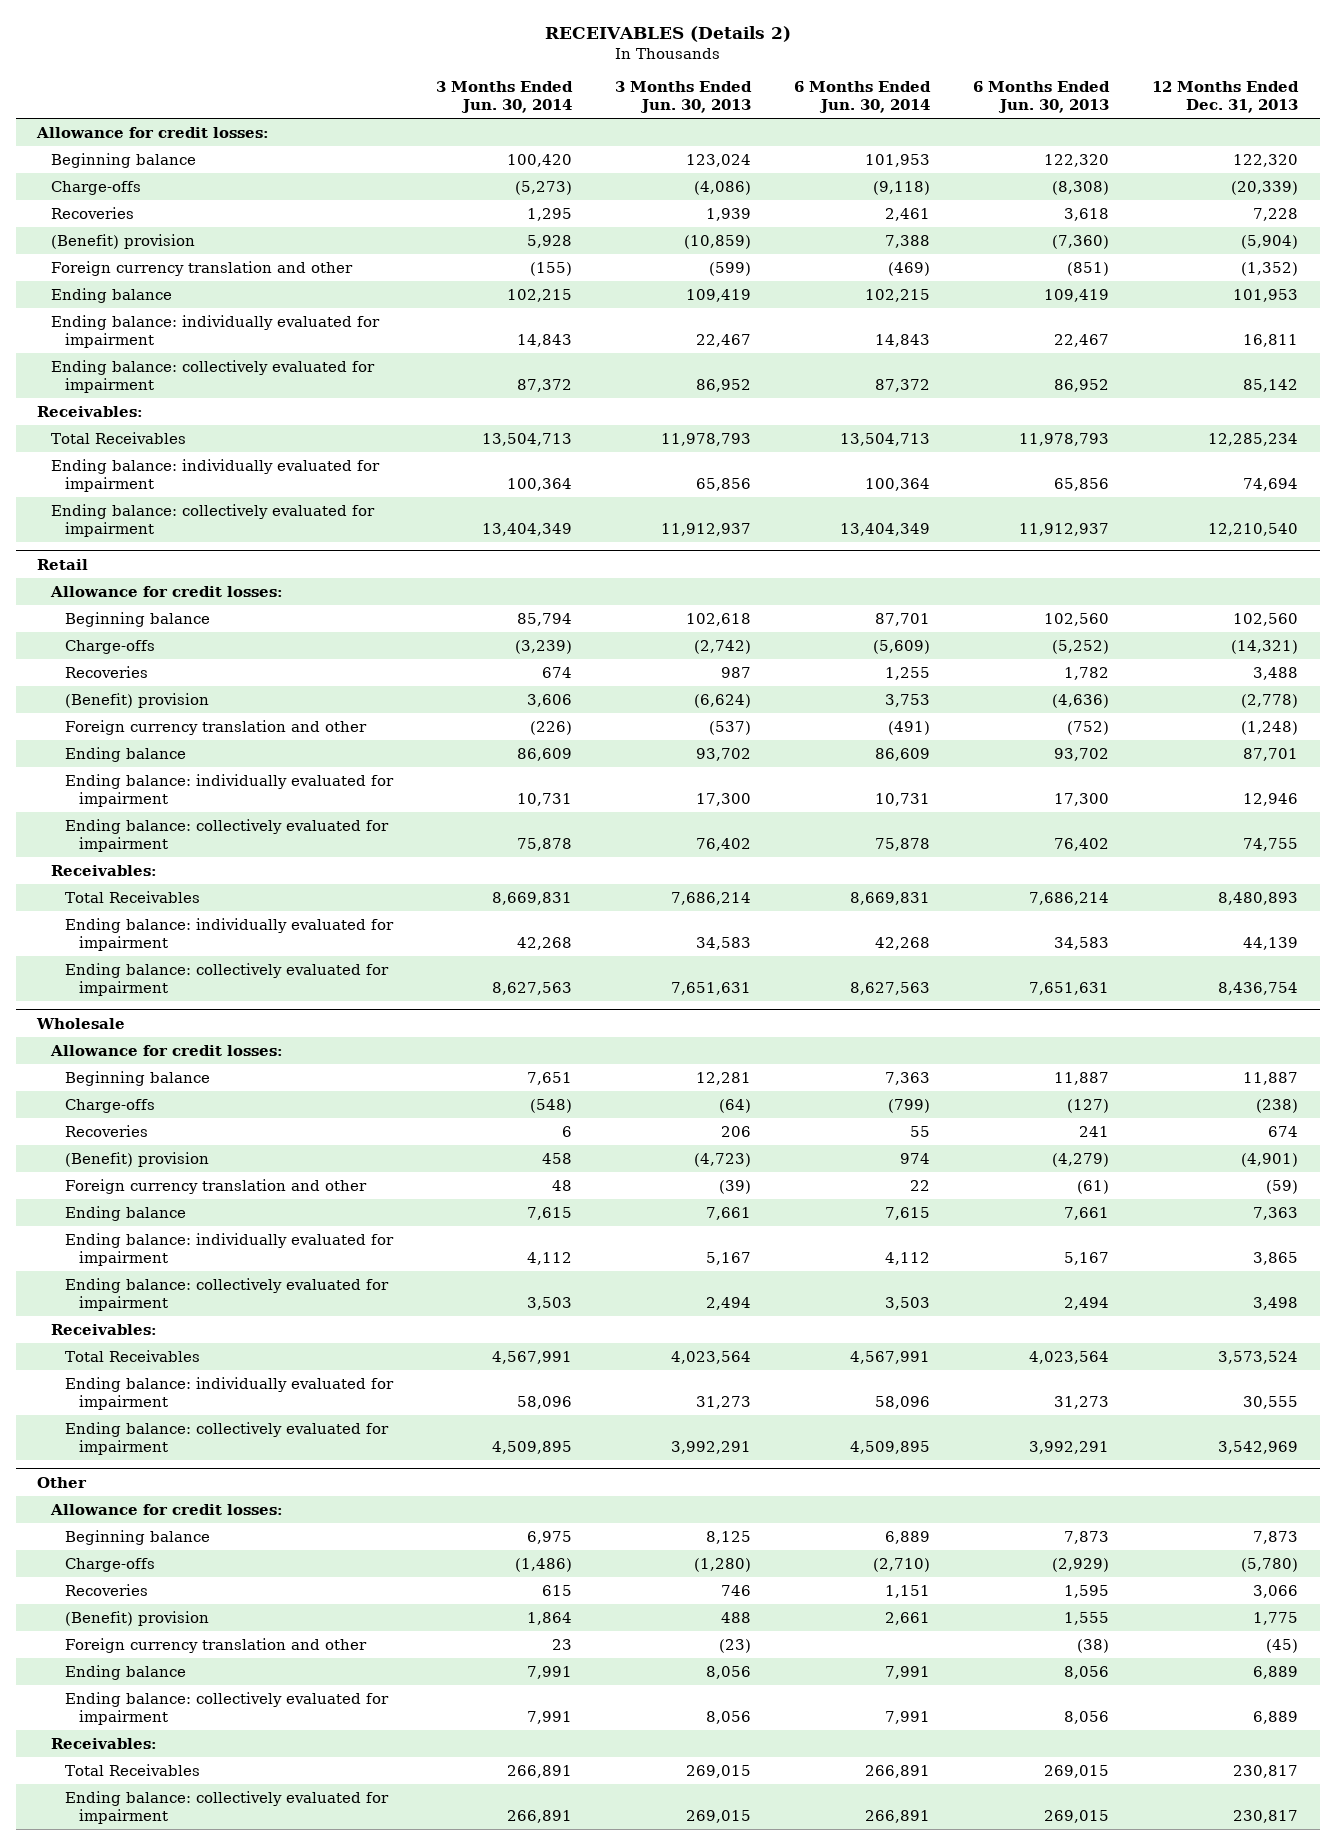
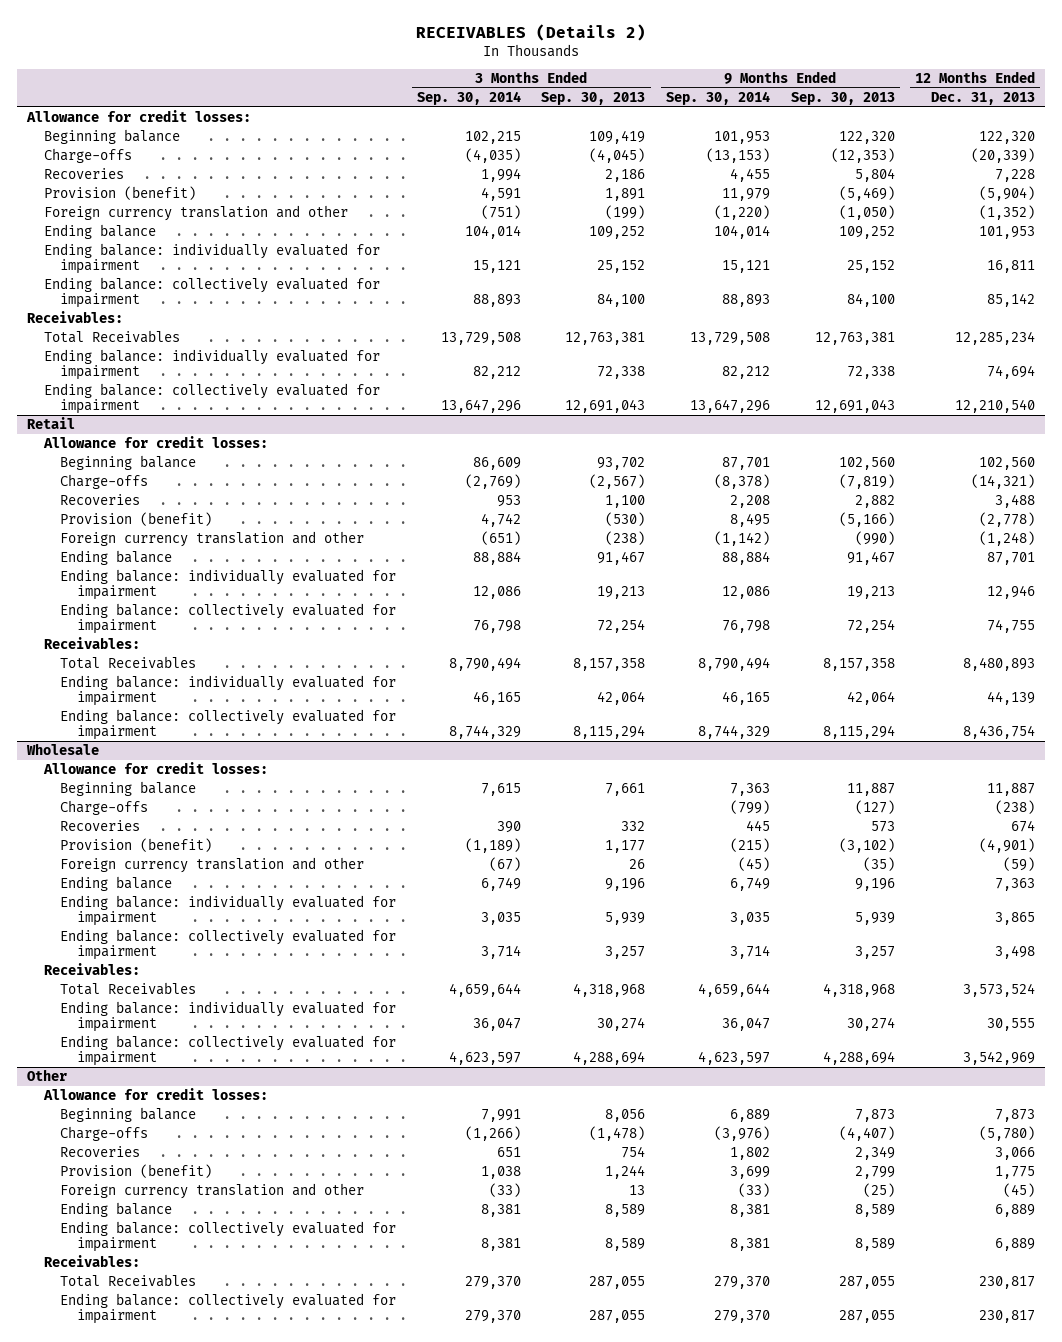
- | 3 Months Ended Jun. 30, 2014 | 3 Months Ended Jun. 30, 2013 | 6 Months Ended Jun. 30, 2014 | 6 Months Ended Jun. 30, 2013 | 12 Months Ended Dec. 31, 2013
+ | 3 Months Ended Sep. 30, 2014 | 3 Months Ended Sep. 30, 2013 | 9 Months Ended Sep. 30, 2014 | 9 Months Ended Sep. 30, 2013 | 12 Months Ended Dec. 31, 2013
- (Benefit) provision | 5,928 | (10,859) | 7,388 | (7,360) | (5,904)
+ Provision (benefit) | 4,591 | 1,891 | 11,979 | (5,469) | (5,904)
@ Retail
- (Benefit) provision | 3,606 | (6,624) | 3,753 | (4,636) | (2,778)
+ Provision (benefit) | 4,742 | (530) | 8,495 | (5,166) | (2,778)
@ Wholesale
- (Benefit) provision | 458 | (4,723) | 974 | (4,279) | (4,901)
+ Provision (benefit) | (1,189) | 1,177 | (215) | (3,102) | (4,901)
@ Other
- (Benefit) provision | 1,864 | 488 | 2,661 | 1,555 | 1,775
+ Provision (benefit) | 1,038 | 1,244 | 3,699 | 2,799 | 1,775

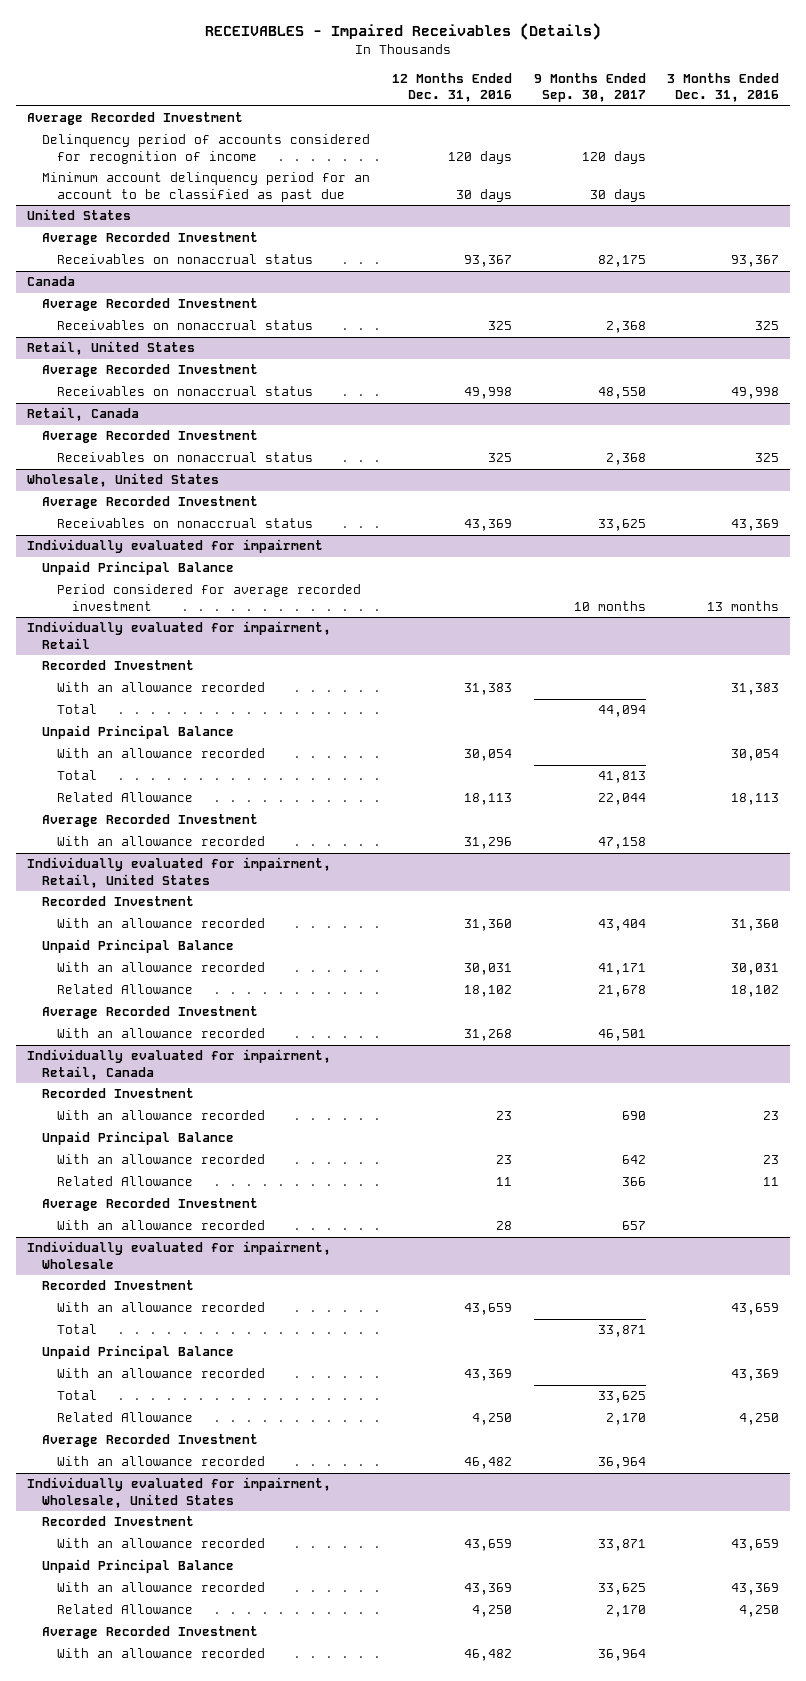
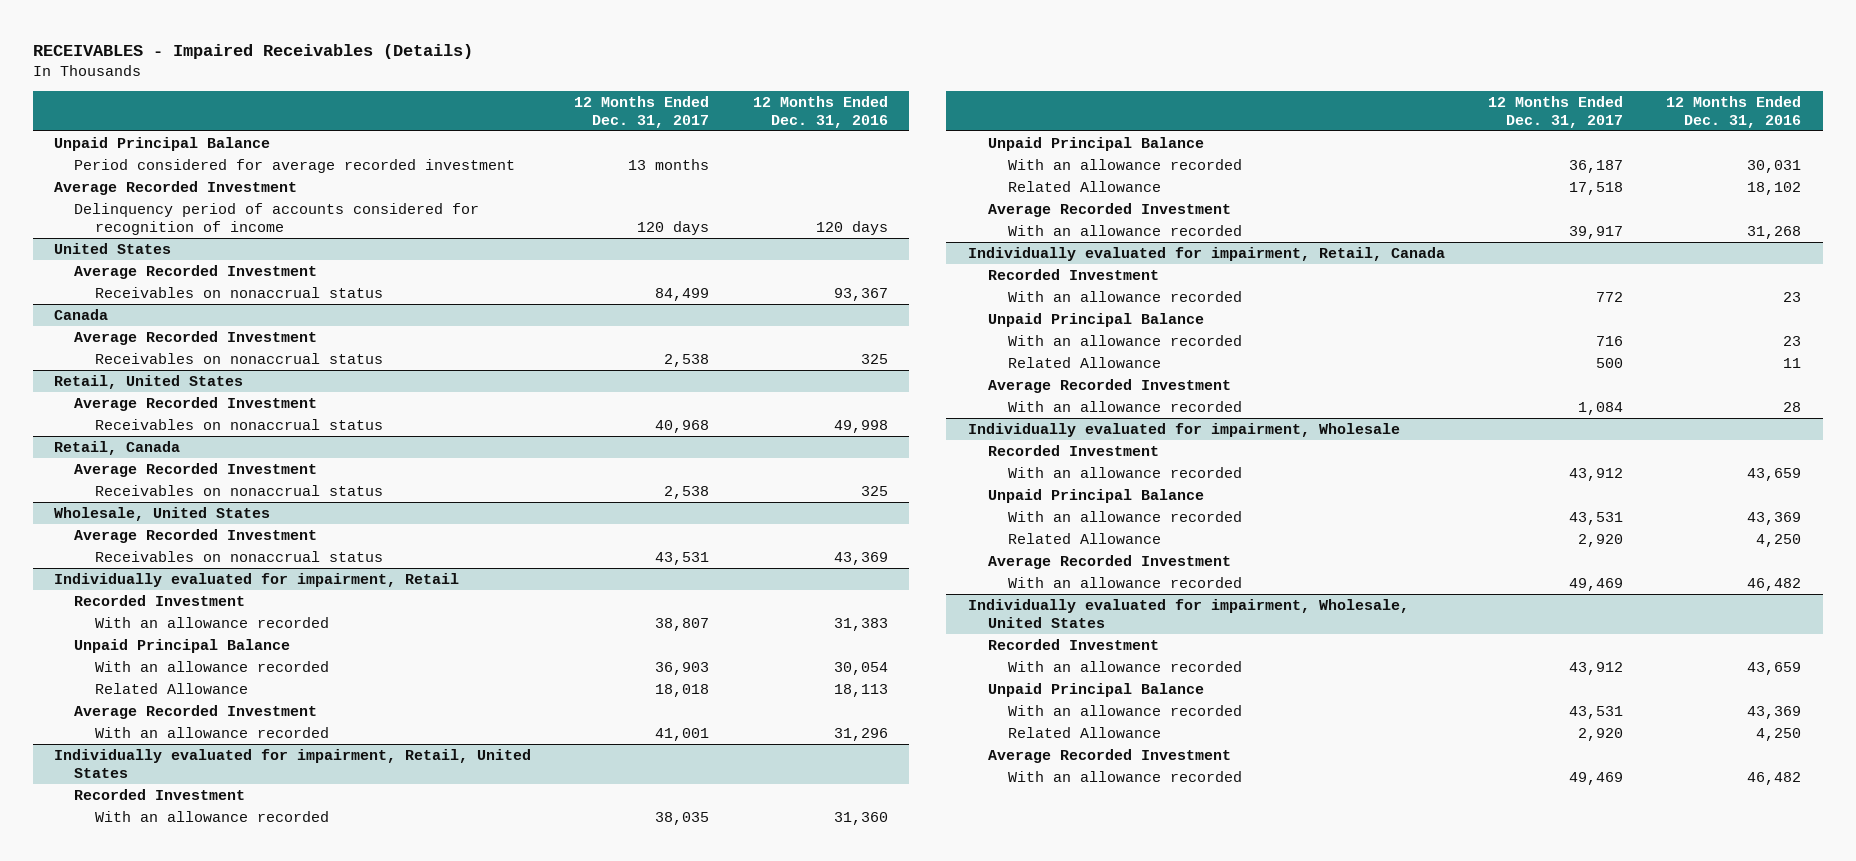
- | 12 Months Ended Dec. 31, 2016 | 9 Months Ended Sep. 30, 2017 | 3 Months Ended Dec. 31, 2016
+ | 12 Months Ended Dec. 31, 2017 | 12 Months Ended Dec. 31, 2016
+ Unpaid Principal Balance
+ Period considered for average recorded investment | 13 months |
- Minimum account delinquency period for an account to be classified as past due | 30 days | 30 days |
- Individually evaluated for impairment
- Unpaid Principal Balance
- Period considered for average recorded investment | | 10 months | 13 months
@ Individually evaluated for impairment, Retail
- Total | | 44,094 |
- Total | | 41,813 |
@ Individually evaluated for impairment, Wholesale
- Total | | 33,871 |
- Total | | 33,625 |

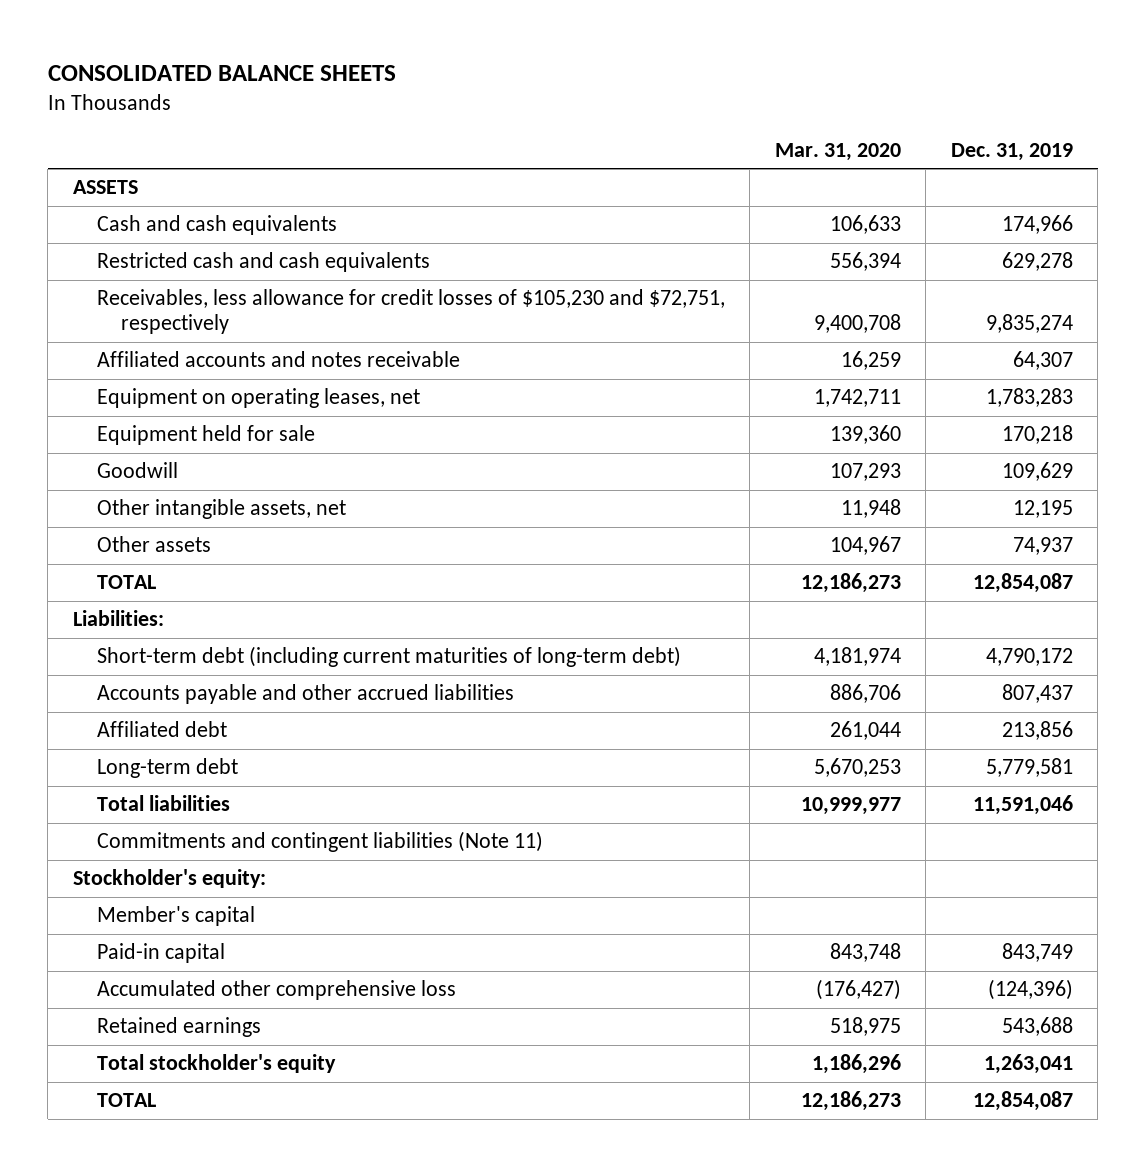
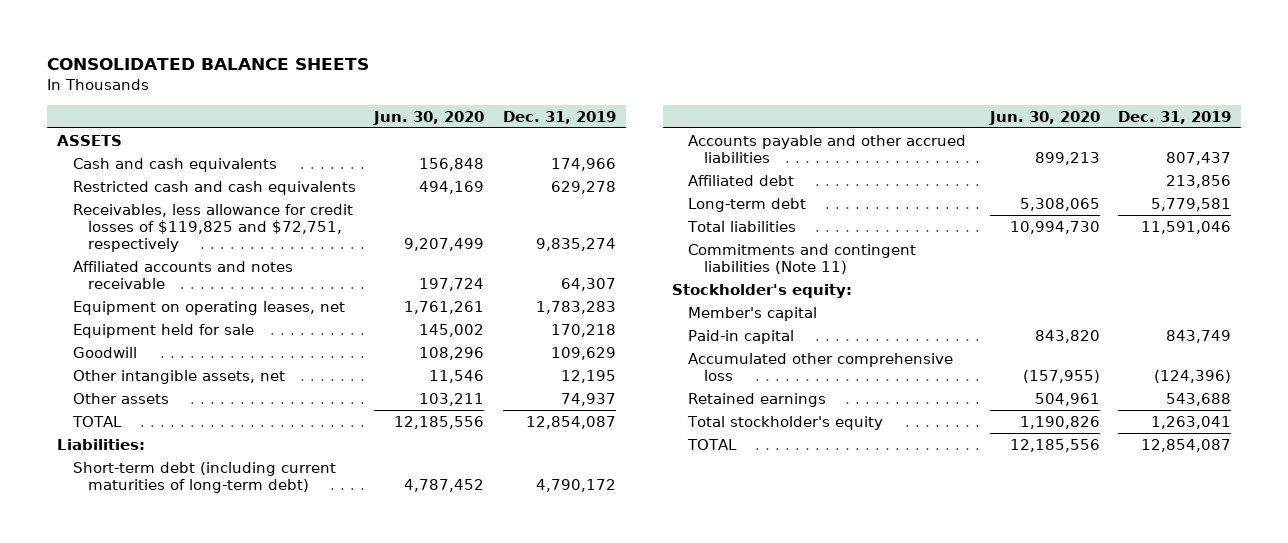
- | Mar. 31, 2020 | Dec. 31, 2019
+ | Jun. 30, 2020 | Dec. 31, 2019
- Receivables, less allowance for credit losses of $105,230 and $72,751, respectively | 9,400,708 | 9,835,274
+ Receivables, less allowance for credit losses of $119,825 and $72,751, respectively | 9,207,499 | 9,835,274

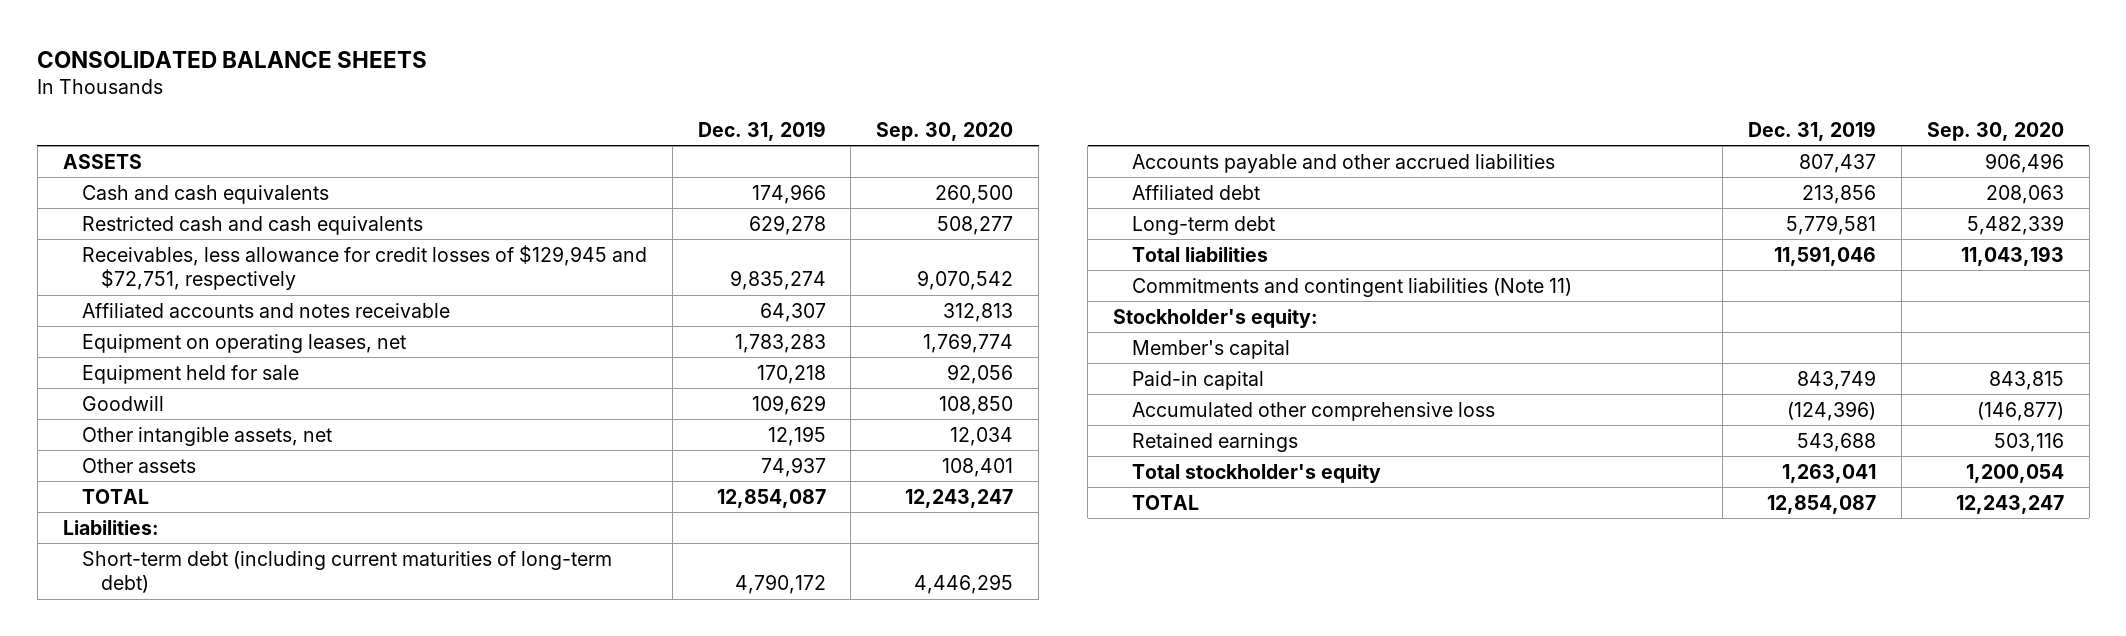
- | Jun. 30, 2020 | Dec. 31, 2019
+ | Dec. 31, 2019 | Sep. 30, 2020
- Receivables, less allowance for credit losses of $119,825 and $72,751, respectively | 9,207,499 | 9,835,274
+ Receivables, less allowance for credit losses of $129,945 and $72,751, respectively | 9,835,274 | 9,070,542

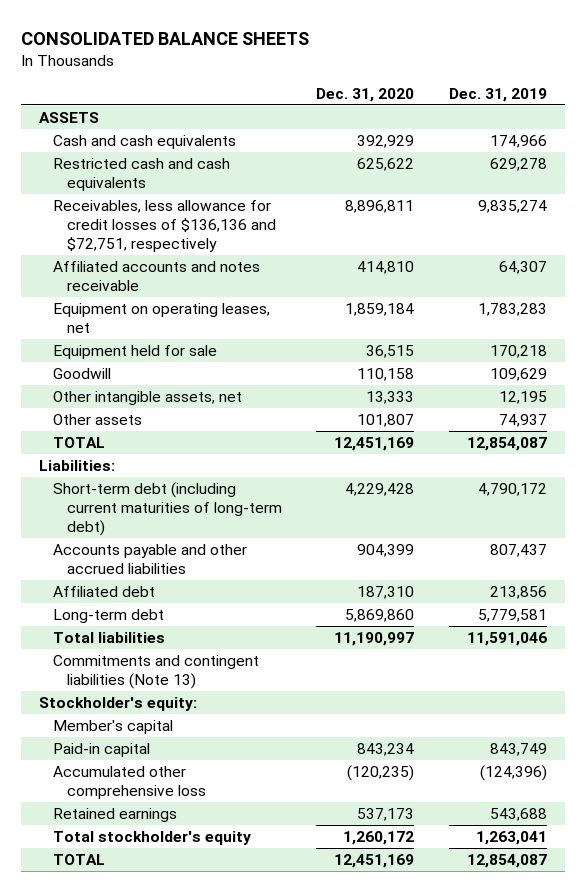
- | Dec. 31, 2019 | Sep. 30, 2020
+ | Dec. 31, 2020 | Dec. 31, 2019
- Receivables, less allowance for credit losses of $129,945 and $72,751, respectively | 9,835,274 | 9,070,542
+ Receivables, less allowance for credit losses of $136,136 and $72,751, respectively | 8,896,811 | 9,835,274
- Commitments and contingent liabilities (Note 11)
+ Commitments and contingent liabilities (Note 13)

